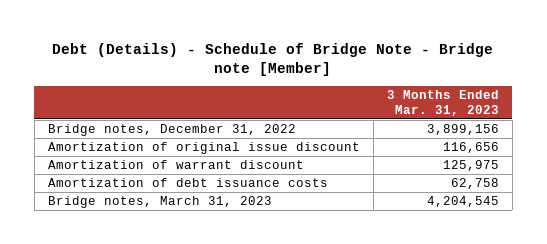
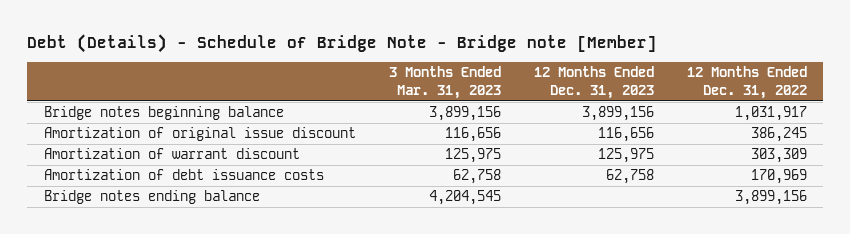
- | 3 Months Ended Mar. 31, 2023
+ | 3 Months Ended Mar. 31, 2023 | 12 Months Ended Dec. 31, 2023 | 12 Months Ended Dec. 31, 2022
- Bridge notes, December 31, 2022 | 3,899,156
+ Bridge notes beginning balance | 3,899,156 | 3,899,156 | 1,031,917
- Bridge notes, March 31, 2023 | 4,204,545
+ Bridge notes ending balance | 4,204,545 | | 3,899,156

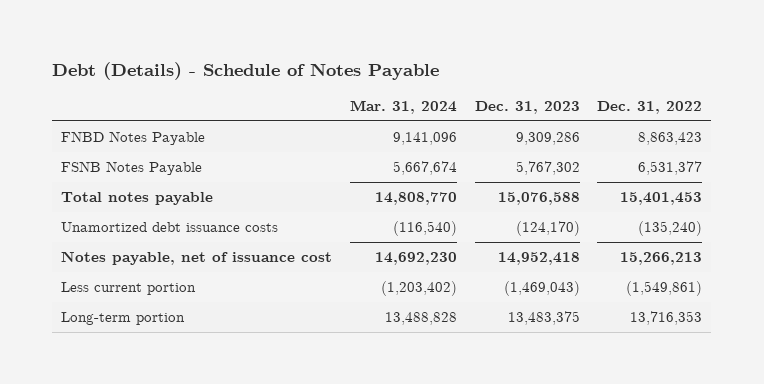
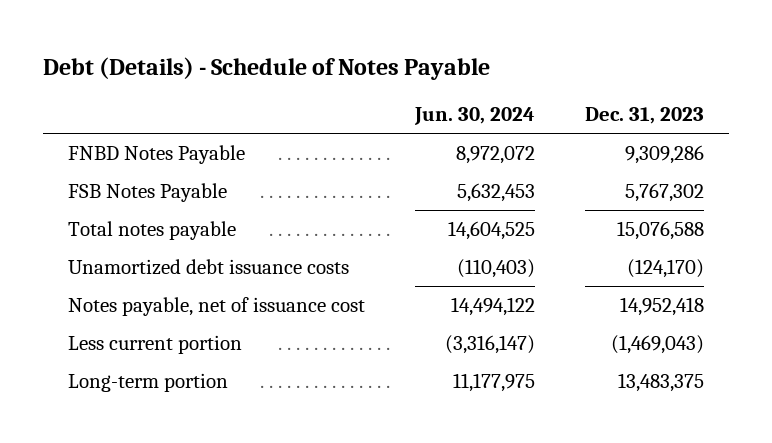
- | Mar. 31, 2024 | Dec. 31, 2023 | Dec. 31, 2022
+ | Jun. 30, 2024 | Dec. 31, 2023
- FSNB Notes Payable | 5,667,674 | 5,767,302 | 6,531,377
+ FSB Notes Payable | 5,632,453 | 5,767,302

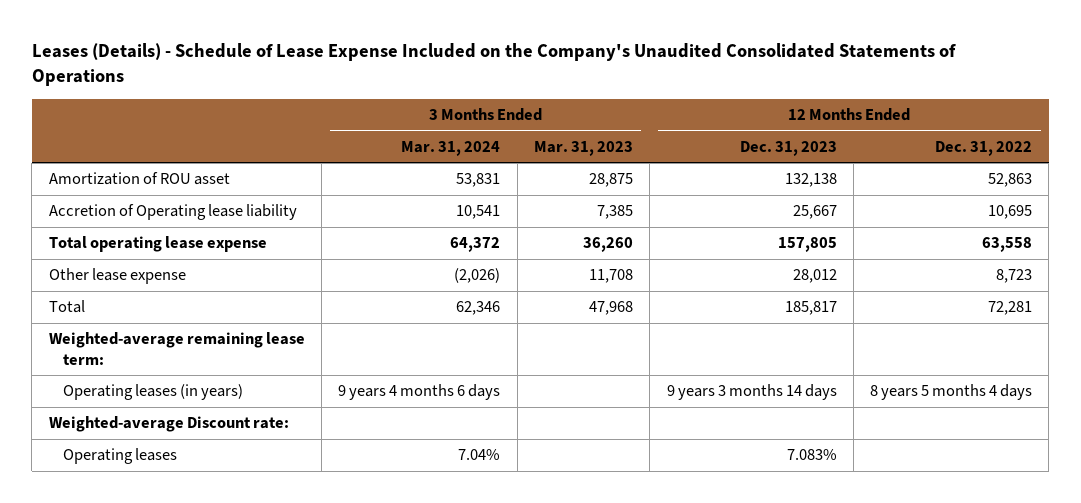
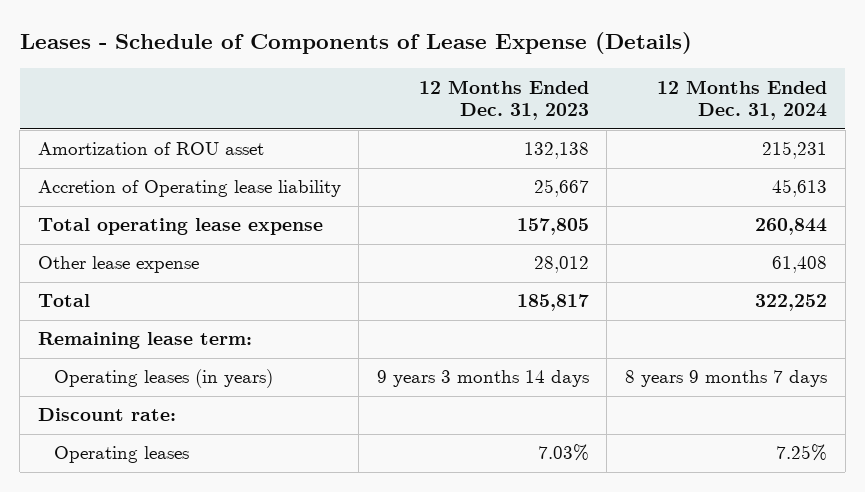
- Leases (Details) - Schedule of Lease Expense Included on the Company's Unaudited Consolidated Statements of Operations
+ Leases - Schedule of Components of Lease Expense (Details)
- | 3 Months Ended Mar. 31, 2024 | 3 Months Ended Mar. 31, 2023 | 12 Months Ended Dec. 31, 2023 | 12 Months Ended Dec. 31, 2022
+ | 12 Months Ended Dec. 31, 2023 | 12 Months Ended Dec. 31, 2024
- Weighted-average remaining lease term:
+ Remaining lease term:
- Weighted-average Discount rate:
- Operating leases | 7.04% | | 7.083% |
+ Discount rate:
+ Operating leases | 7.03% | 7.25%

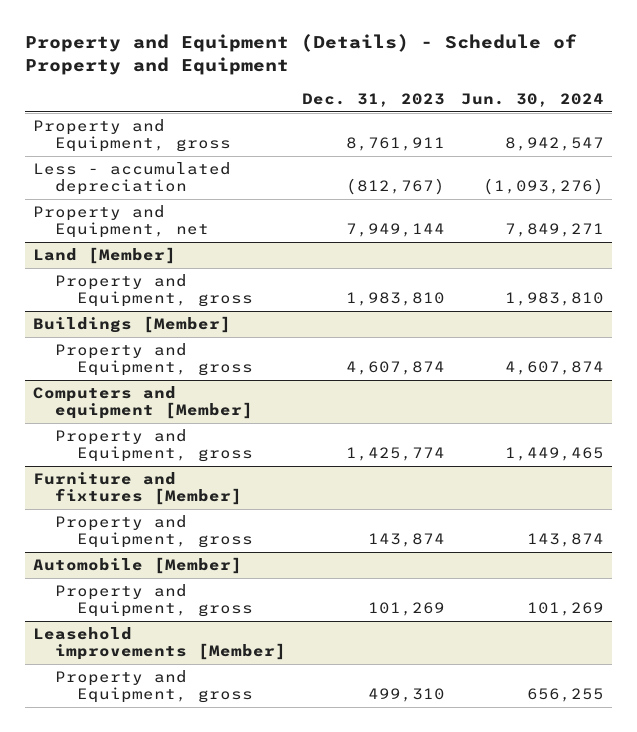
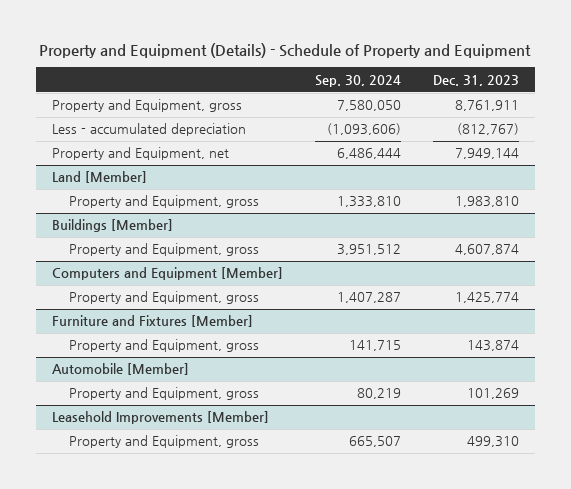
- | Dec. 31, 2023 | Jun. 30, 2024
+ | Sep. 30, 2024 | Dec. 31, 2023
- Computers and equipment [Member]
+ Computers and Equipment [Member]
- Furniture and fixtures [Member]
+ Furniture and Fixtures [Member]
- Leasehold improvements [Member]
+ Leasehold Improvements [Member]

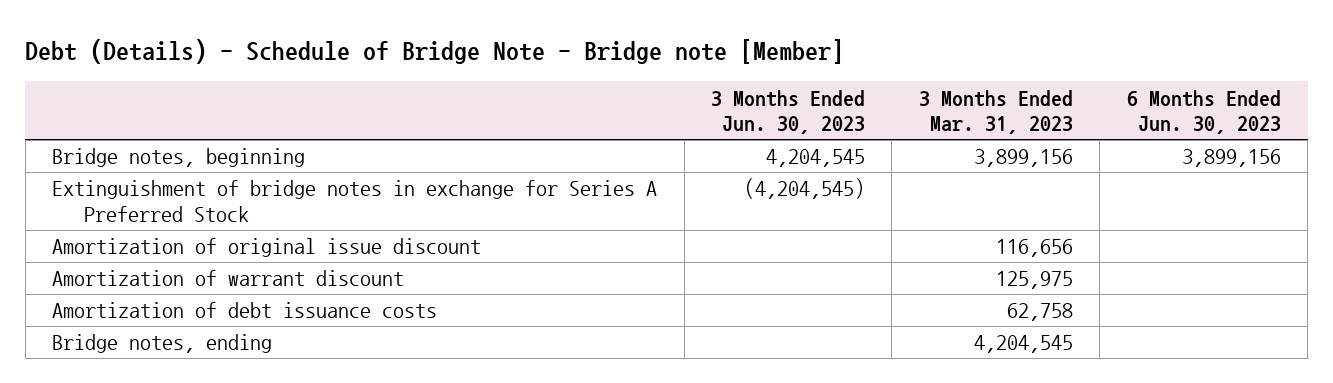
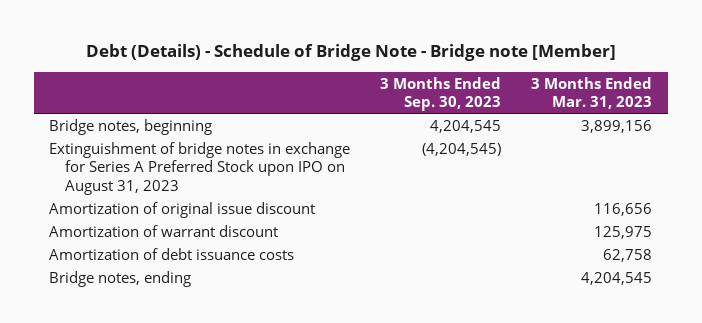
- | 3 Months Ended Jun. 30, 2023 | 3 Months Ended Mar. 31, 2023 | 6 Months Ended Jun. 30, 2023
+ | 3 Months Ended Sep. 30, 2023 | 3 Months Ended Mar. 31, 2023
- Extinguishment of bridge notes in exchange for Series A Preferred Stock | (4,204,545) | |
+ Extinguishment of bridge notes in exchange for Series A Preferred Stock upon IPO on August 31, 2023 | (4,204,545) |

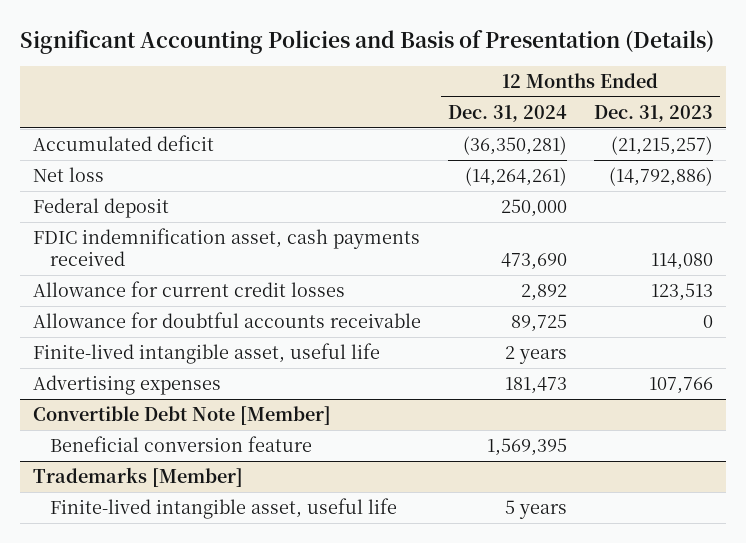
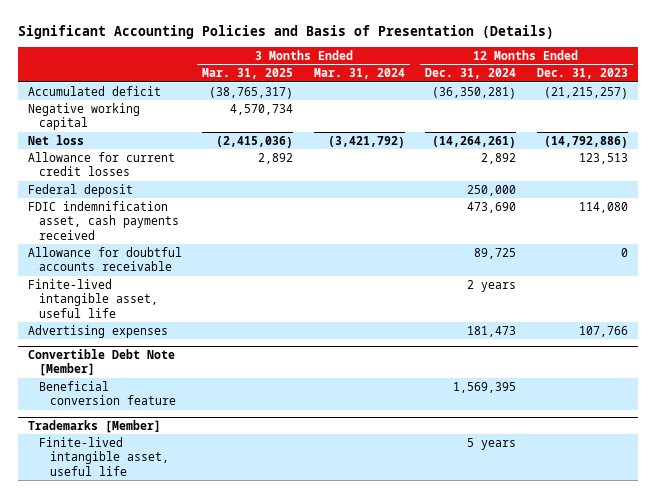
- | 12 Months Ended Dec. 31, 2024 | 12 Months Ended Dec. 31, 2023
+ | 3 Months Ended Mar. 31, 2025 | 3 Months Ended Mar. 31, 2024 | 12 Months Ended Dec. 31, 2024 | 12 Months Ended Dec. 31, 2023
+ Negative working capital | 4,570,734 | | |
moved up: Allowance for current credit losses | 2,892 | | 2,892 | 123,513

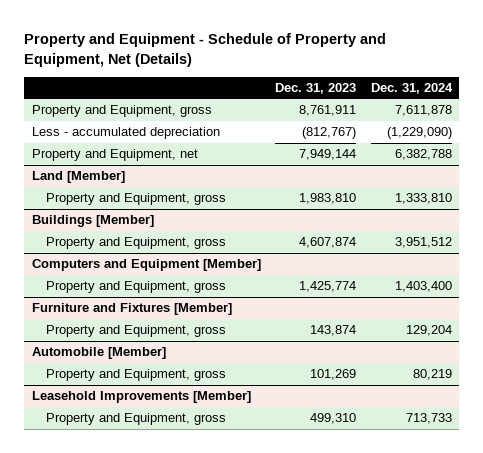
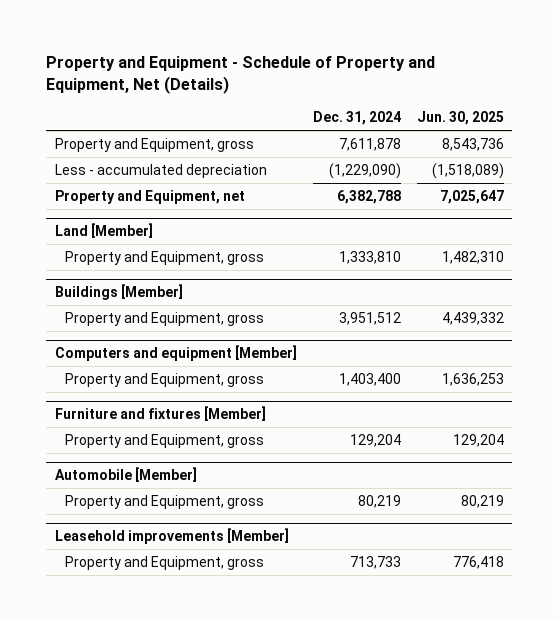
- | Dec. 31, 2023 | Dec. 31, 2024
+ | Dec. 31, 2024 | Jun. 30, 2025
- Computers and Equipment [Member]
+ Computers and equipment [Member]
- Furniture and Fixtures [Member]
+ Furniture and fixtures [Member]
- Leasehold Improvements [Member]
+ Leasehold improvements [Member]

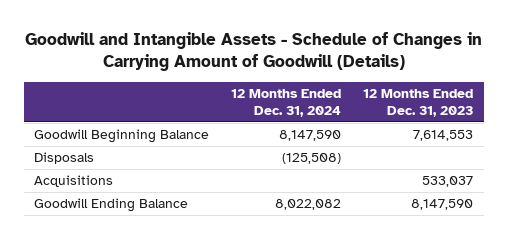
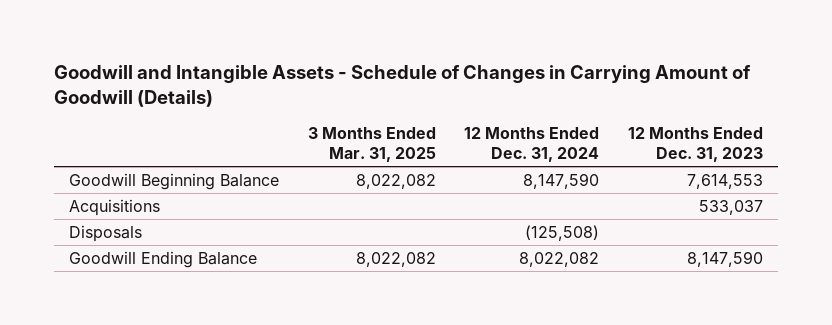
- | 12 Months Ended Dec. 31, 2024 | 12 Months Ended Dec. 31, 2023
+ | 3 Months Ended Mar. 31, 2025 | 12 Months Ended Dec. 31, 2024 | 12 Months Ended Dec. 31, 2023
moved down: Disposals | | (125,508) |

